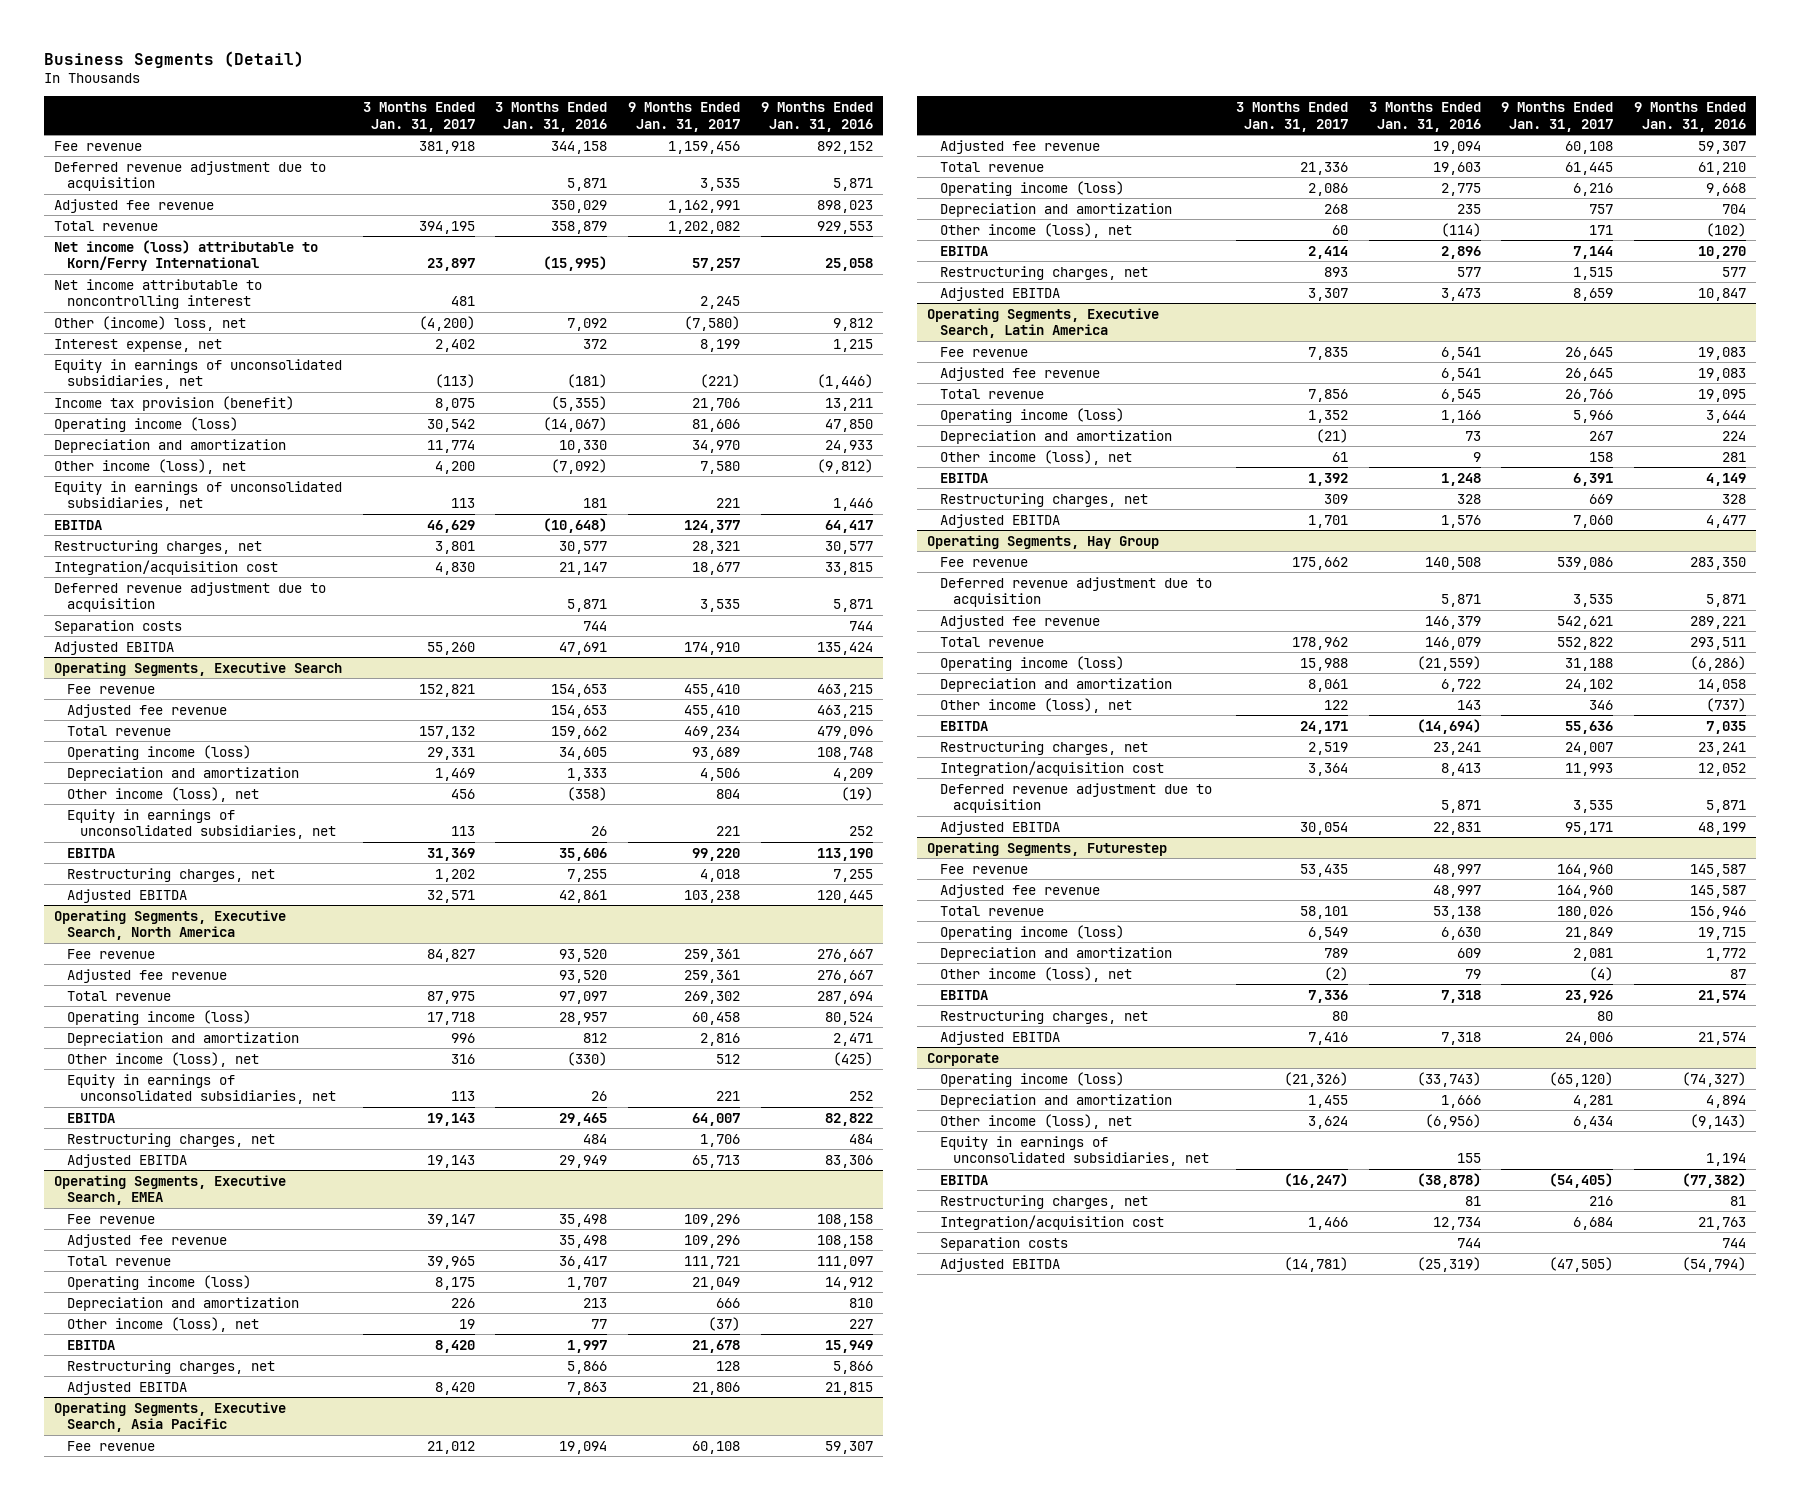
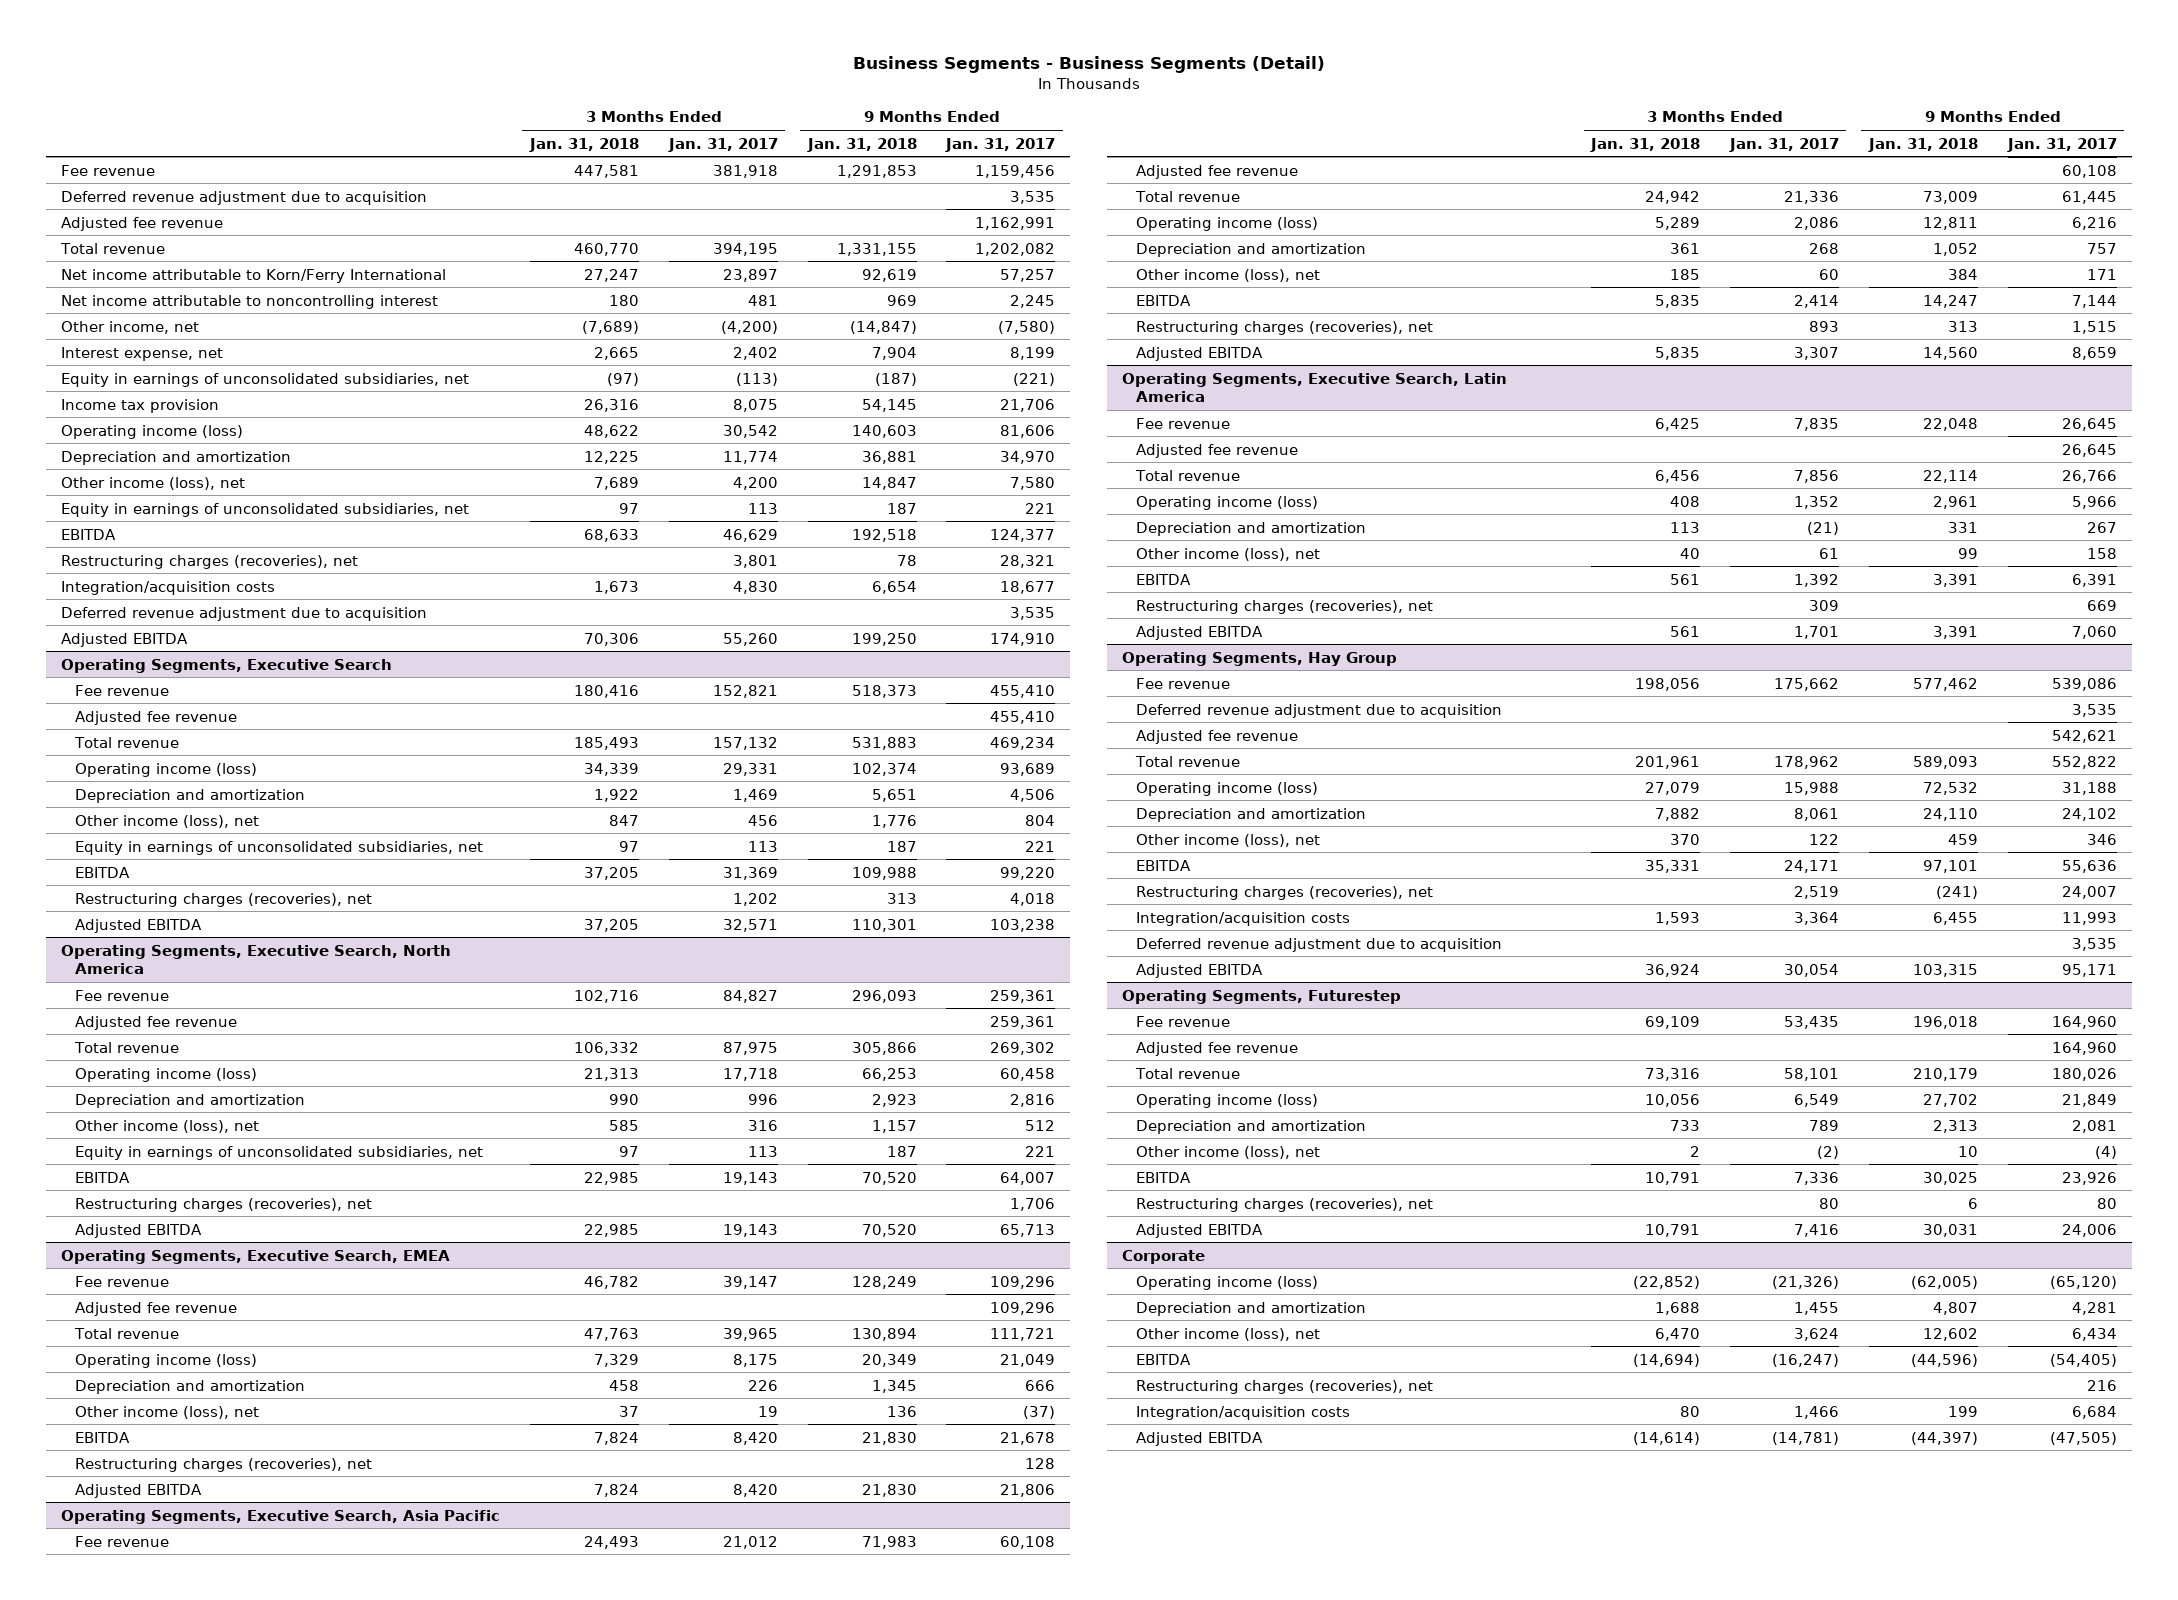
- Business Segments (Detail)
+ Business Segments - Business Segments (Detail)
- | 3 Months Ended Jan. 31, 2017 | 3 Months Ended Jan. 31, 2016 | 9 Months Ended Jan. 31, 2017 | 9 Months Ended Jan. 31, 2016
+ | 3 Months Ended Jan. 31, 2018 | 3 Months Ended Jan. 31, 2017 | 9 Months Ended Jan. 31, 2018 | 9 Months Ended Jan. 31, 2017
- Net income (loss) attributable to Korn/Ferry International | 23,897 | (15,995) | 57,257 | 25,058
+ Net income attributable to Korn/Ferry International | 27,247 | 23,897 | 92,619 | 57,257
- Other (income) loss, net | (4,200) | 7,092 | (7,580) | 9,812
+ Other income, net | (7,689) | (4,200) | (14,847) | (7,580)
- Income tax provision (benefit) | 8,075 | (5,355) | 21,706 | 13,211
+ Income tax provision | 26,316 | 8,075 | 54,145 | 21,706
- Restructuring charges, net | 3,801 | 30,577 | 28,321 | 30,577
- Integration/acquisition cost | 4,830 | 21,147 | 18,677 | 33,815
+ Restructuring charges (recoveries), net | | 3,801 | 78 | 28,321
+ Integration/acquisition costs | 1,673 | 4,830 | 6,654 | 18,677
- Separation costs | | 744 | | 744
@ Operating Segments, Executive Search
- Restructuring charges, net | 1,202 | 7,255 | 4,018 | 7,255
+ Restructuring charges (recoveries), net | | 1,202 | 313 | 4,018
@ Operating Segments, Executive Search, North America
- Restructuring charges, net | | 484 | 1,706 | 484
+ Restructuring charges (recoveries), net | | | | 1,706
@ Operating Segments, Executive Search, EMEA
- Restructuring charges, net | | 5,866 | 128 | 5,866
+ Restructuring charges (recoveries), net | | | | 128
@ Operating Segments, Executive Search, Asia Pacific
- Restructuring charges, net | 893 | 577 | 1,515 | 577
+ Restructuring charges (recoveries), net | | 893 | 313 | 1,515
@ Operating Segments, Executive Search, Latin America
- Restructuring charges, net | 309 | 328 | 669 | 328
+ Restructuring charges (recoveries), net | | 309 | | 669
@ Operating Segments, Hay Group
- Restructuring charges, net | 2,519 | 23,241 | 24,007 | 23,241
- Integration/acquisition cost | 3,364 | 8,413 | 11,993 | 12,052
+ Restructuring charges (recoveries), net | | 2,519 | (241) | 24,007
+ Integration/acquisition costs | 1,593 | 3,364 | 6,455 | 11,993
@ Operating Segments, Futurestep
- Restructuring charges, net | 80 | | 80 |
+ Restructuring charges (recoveries), net | | 80 | 6 | 80
@ Corporate
- Equity in earnings of unconsolidated subsidiaries, net | | 155 | | 1,194
- Restructuring charges, net | | 81 | 216 | 81
- Integration/acquisition cost | 1,466 | 12,734 | 6,684 | 21,763
- Separation costs | | 744 | | 744
+ Restructuring charges (recoveries), net | | | | 216
+ Integration/acquisition costs | 80 | 1,466 | 199 | 6,684

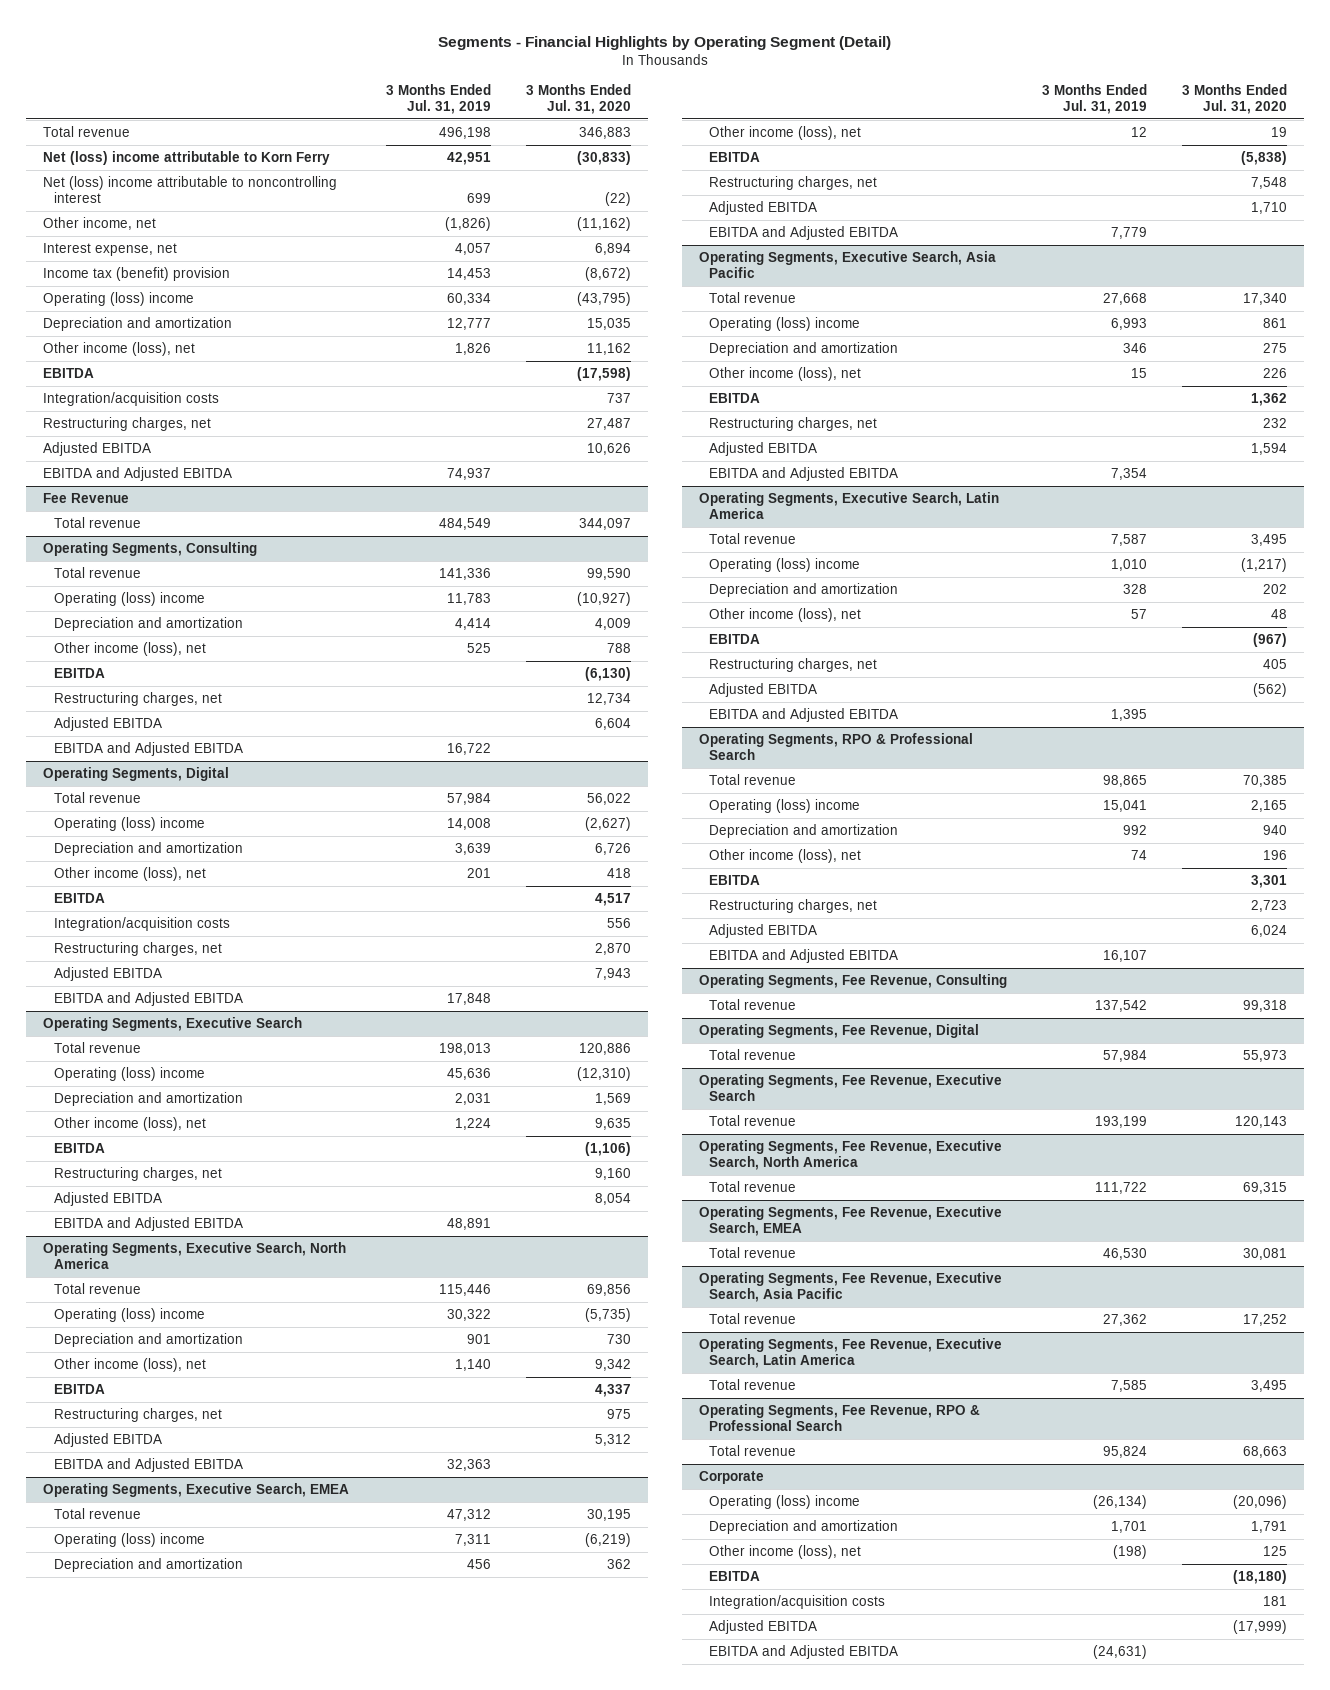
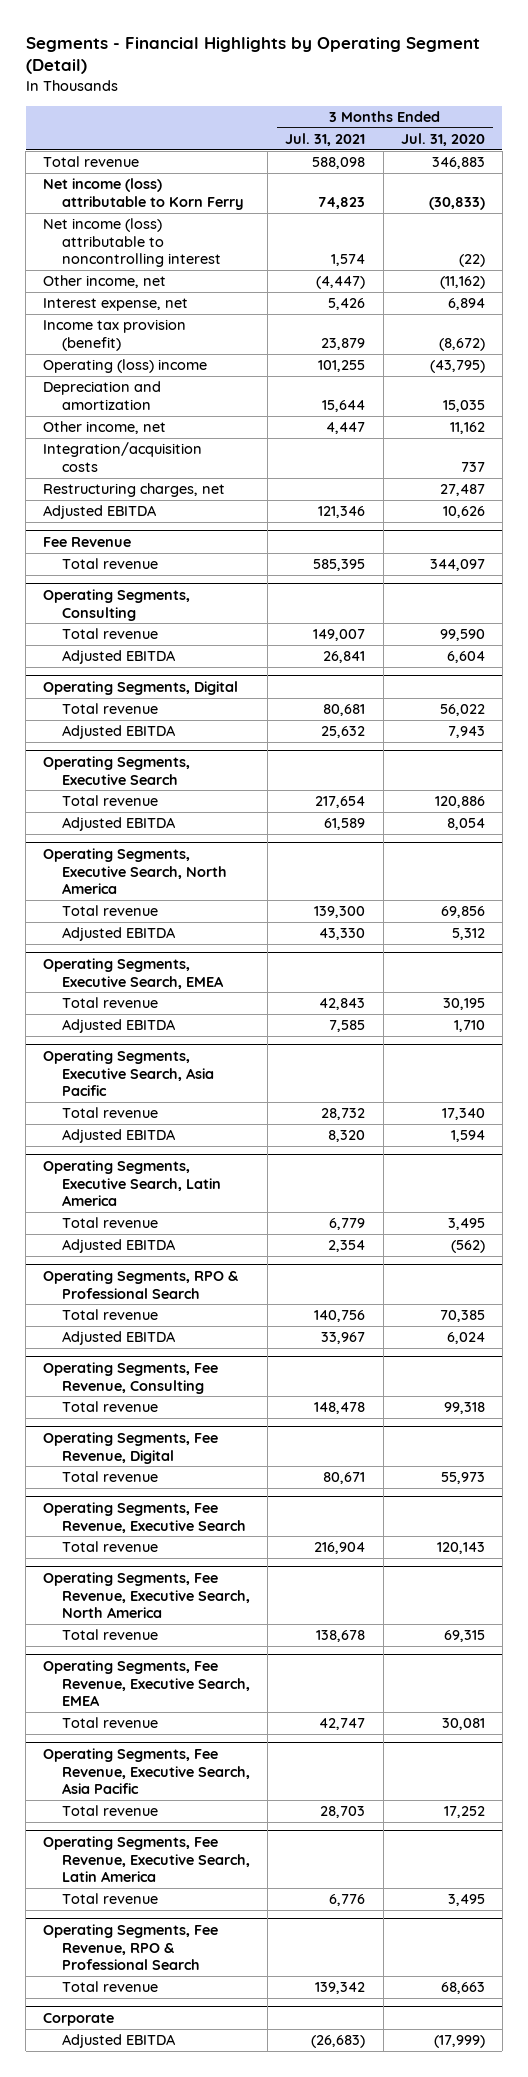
- | 3 Months Ended Jul. 31, 2019 | 3 Months Ended Jul. 31, 2020
+ | 3 Months Ended Jul. 31, 2021 | 3 Months Ended Jul. 31, 2020
- Net (loss) income attributable to Korn Ferry | 42,951 | (30,833)
- Net (loss) income attributable to noncontrolling interest | 699 | (22)
+ Net income (loss) attributable to Korn Ferry | 74,823 | (30,833)
+ Net income (loss) attributable to noncontrolling interest | 1,574 | (22)
- Income tax (benefit) provision | 14,453 | (8,672)
+ Income tax provision (benefit) | 23,879 | (8,672)
- Other income (loss), net | 1,826 | 11,162
- EBITDA | | (17,598)
+ Other income, net | 4,447 | 11,162
- EBITDA and Adjusted EBITDA | 74,937 |
@ Operating Segments, Consulting
- Operating (loss) income | 11,783 | (10,927)
- Depreciation and amortization | 4,414 | 4,009
- Other income (loss), net | 525 | 788
- EBITDA | | (6,130)
- Restructuring charges, net | | 12,734
- EBITDA and Adjusted EBITDA | 16,722 |
@ Operating Segments, Digital
- Operating (loss) income | 14,008 | (2,627)
- Depreciation and amortization | 3,639 | 6,726
- Other income (loss), net | 201 | 418
- EBITDA | | 4,517
- Integration/acquisition costs | | 556
- Restructuring charges, net | | 2,870
- EBITDA and Adjusted EBITDA | 17,848 |
@ Operating Segments, Executive Search
- Operating (loss) income | 45,636 | (12,310)
- Depreciation and amortization | 2,031 | 1,569
- Other income (loss), net | 1,224 | 9,635
- EBITDA | | (1,106)
- Restructuring charges, net | | 9,160
- EBITDA and Adjusted EBITDA | 48,891 |
@ Operating Segments, Executive Search, North America
- Operating (loss) income | 30,322 | (5,735)
- Depreciation and amortization | 901 | 730
- Other income (loss), net | 1,140 | 9,342
- EBITDA | | 4,337
- Restructuring charges, net | | 975
- EBITDA and Adjusted EBITDA | 32,363 |
@ Operating Segments, Executive Search, EMEA
- Operating (loss) income | 7,311 | (6,219)
- Depreciation and amortization | 456 | 362
- Other income (loss), net | 12 | 19
- EBITDA | | (5,838)
- Restructuring charges, net | | 7,548
- EBITDA and Adjusted EBITDA | 7,779 |
@ Operating Segments, Executive Search, Asia Pacific
- Operating (loss) income | 6,993 | 861
- Depreciation and amortization | 346 | 275
- Other income (loss), net | 15 | 226
- EBITDA | | 1,362
- Restructuring charges, net | | 232
- EBITDA and Adjusted EBITDA | 7,354 |
@ Operating Segments, Executive Search, Latin America
- Operating (loss) income | 1,010 | (1,217)
- Depreciation and amortization | 328 | 202
- Other income (loss), net | 57 | 48
- EBITDA | | (967)
- Restructuring charges, net | | 405
- EBITDA and Adjusted EBITDA | 1,395 |
@ Operating Segments, RPO & Professional Search
- Operating (loss) income | 15,041 | 2,165
- Depreciation and amortization | 992 | 940
- Other income (loss), net | 74 | 196
- EBITDA | | 3,301
- Restructuring charges, net | | 2,723
- EBITDA and Adjusted EBITDA | 16,107 |
@ Corporate
- Operating (loss) income | (26,134) | (20,096)
- Depreciation and amortization | 1,701 | 1,791
- Other income (loss), net | (198) | 125
- EBITDA | | (18,180)
- Integration/acquisition costs | | 181
- EBITDA and Adjusted EBITDA | (24,631) |

